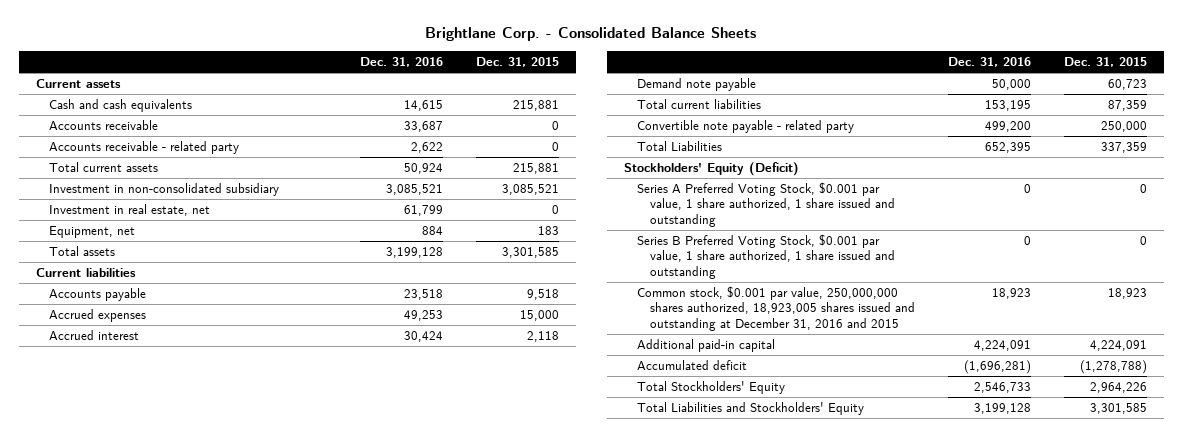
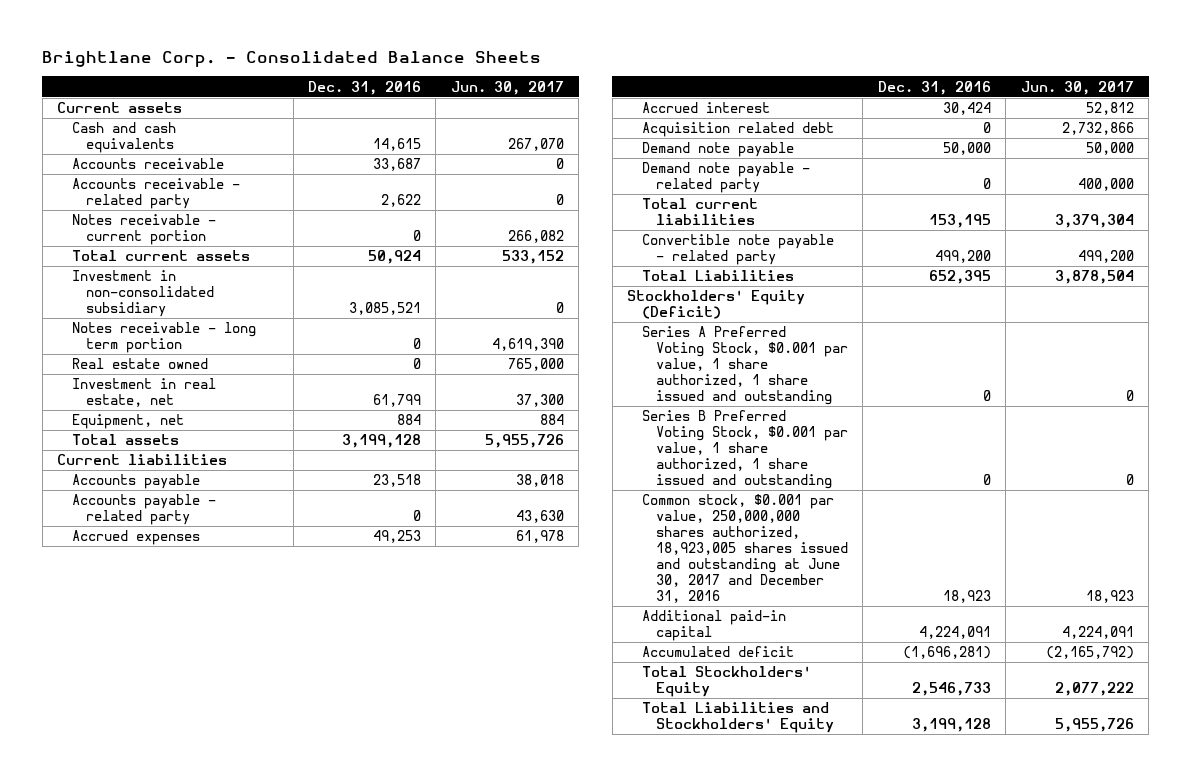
- | Dec. 31, 2016 | Dec. 31, 2015
+ | Dec. 31, 2016 | Jun. 30, 2017
+ Notes receivable - current portion | 0 | 266,082
+ Notes receivable - long term portion | 0 | 4,619,390
+ Real estate owned | 0 | 765,000
+ Accounts payable - related party | 0 | 43,630
+ Acquisition related debt | 0 | 2,732,866
+ Demand note payable - related party | 0 | 400,000
- Common stock, $0.001 par value, 250,000,000 shares authorized, 18,923,005 shares issued and outstanding at December 31, 2016 and 2015 | 18,923 | 18,923
+ Common stock, $0.001 par value, 250,000,000 shares authorized, 18,923,005 shares issued and outstanding at June 30, 2017 and December 31, 2016 | 18,923 | 18,923

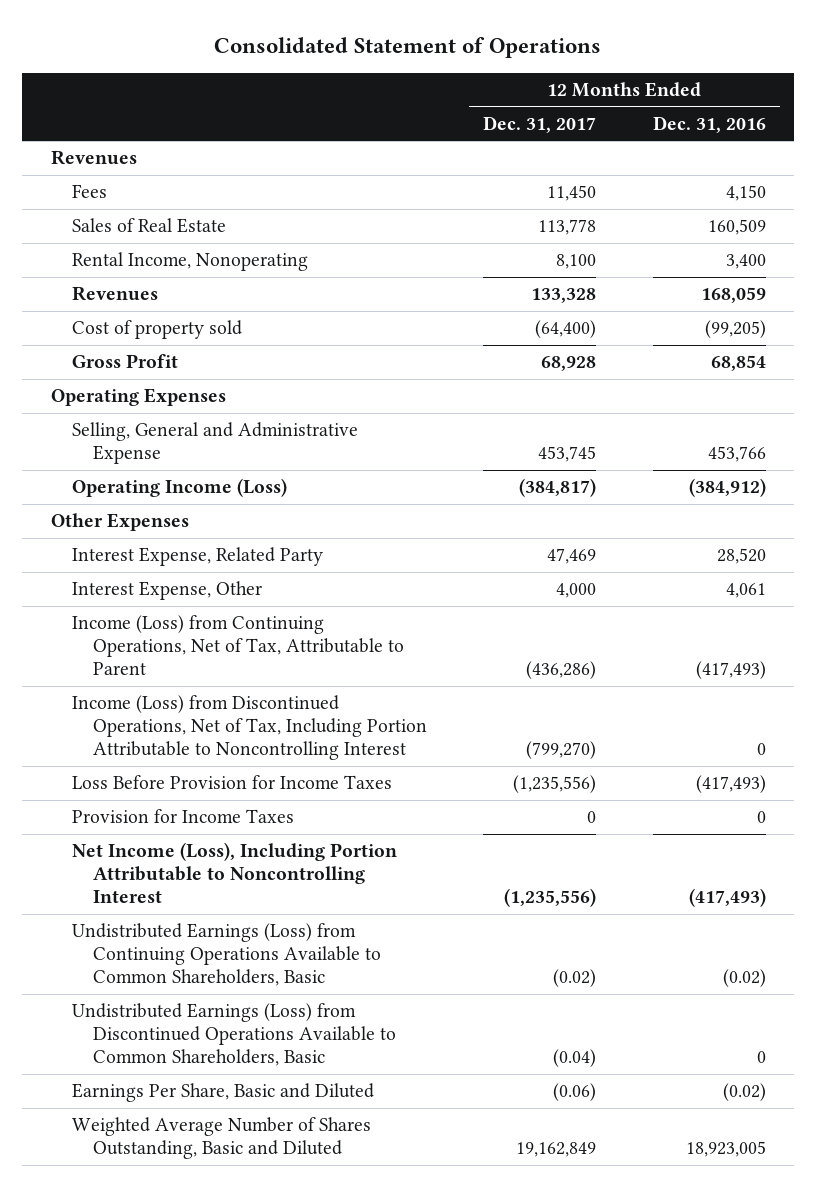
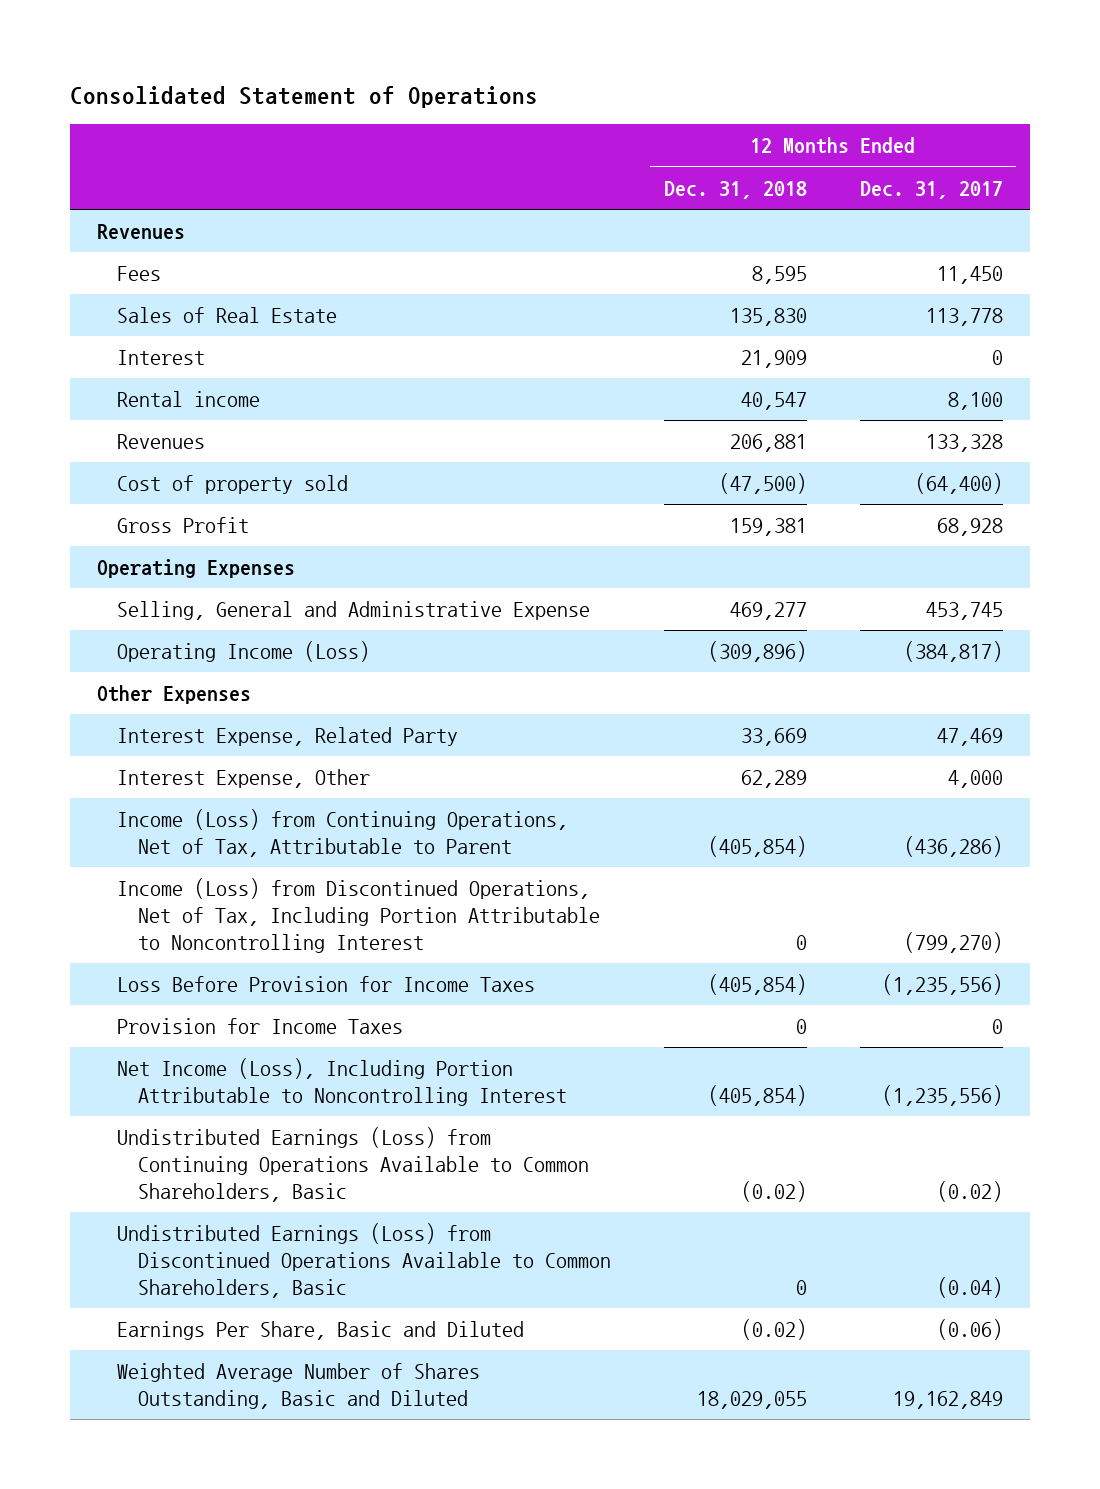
- | 12 Months Ended Dec. 31, 2017 | 12 Months Ended Dec. 31, 2016
+ | 12 Months Ended Dec. 31, 2018 | 12 Months Ended Dec. 31, 2017
- Rental Income, Nonoperating | 8,100 | 3,400
+ Interest | 21,909 | 0
+ Rental income | 40,547 | 8,100

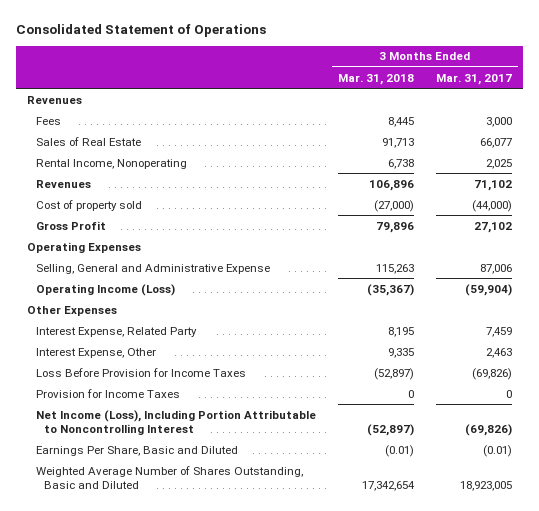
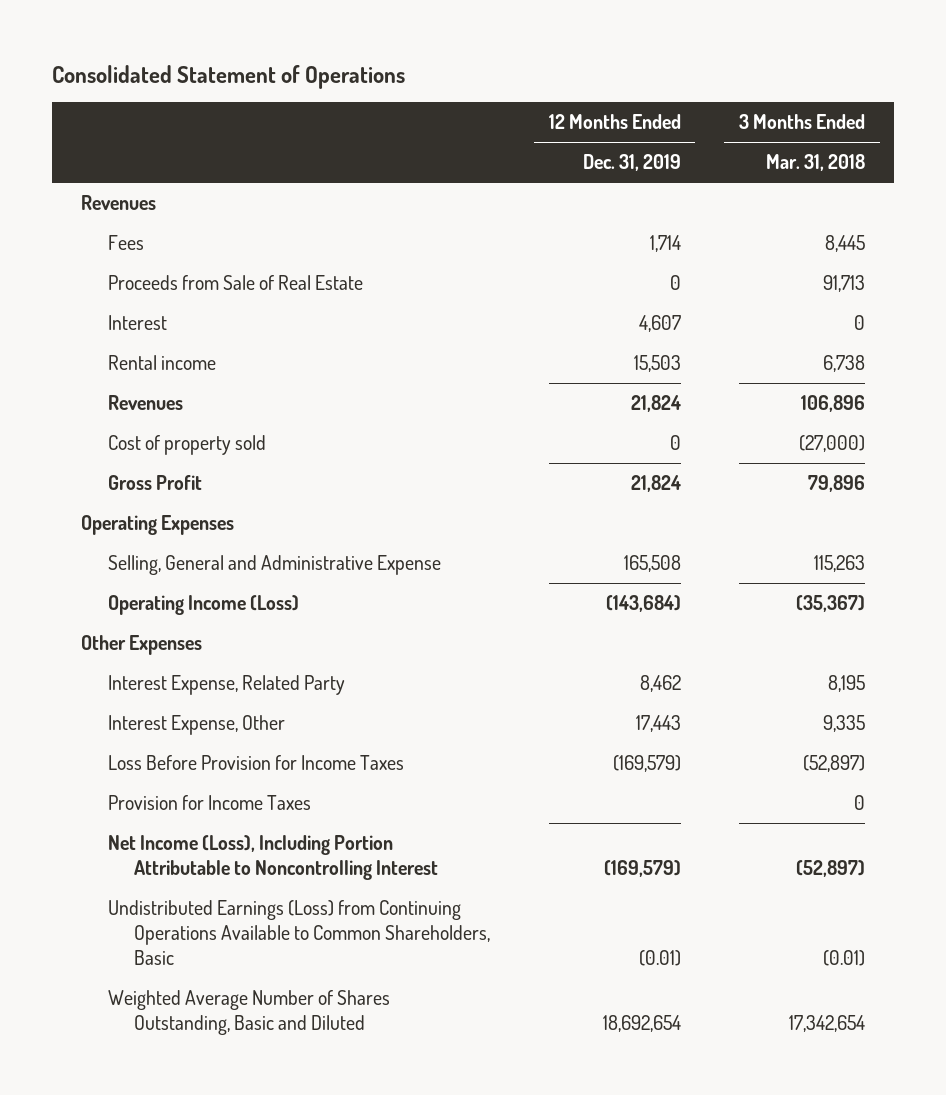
- | 3 Months Ended Mar. 31, 2018 | 3 Months Ended Mar. 31, 2017
+ | 12 Months Ended Dec. 31, 2019 | 3 Months Ended Mar. 31, 2018
- Sales of Real Estate | 91,713 | 66,077
- Rental Income, Nonoperating | 6,738 | 2,025
+ Proceeds from Sale of Real Estate | 0 | 91,713
+ Interest | 4,607 | 0
+ Rental income | 15,503 | 6,738
- Earnings Per Share, Basic and Diluted | (0.01) | (0.01)
+ Undistributed Earnings (Loss) from Continuing Operations Available to Common Shareholders, Basic | (0.01) | (0.01)

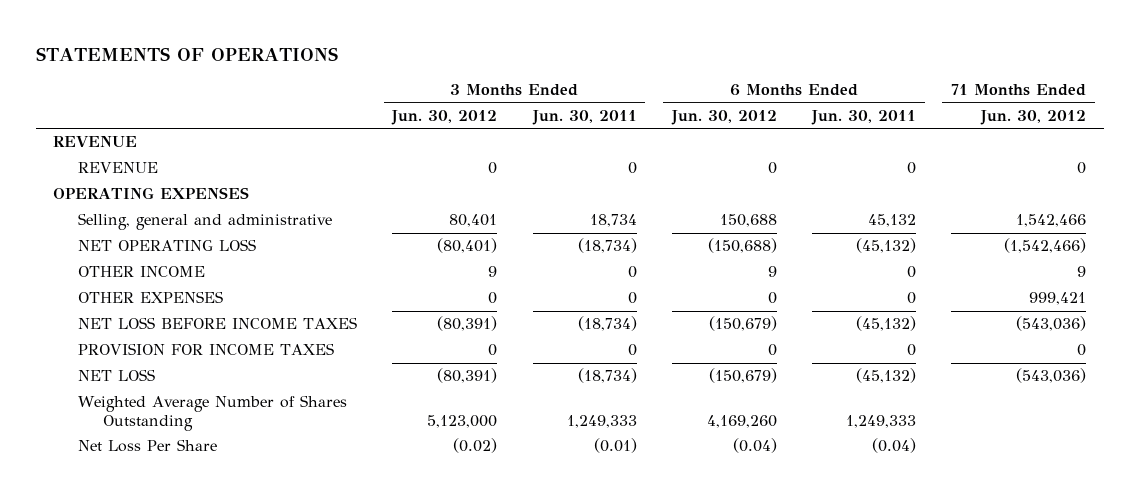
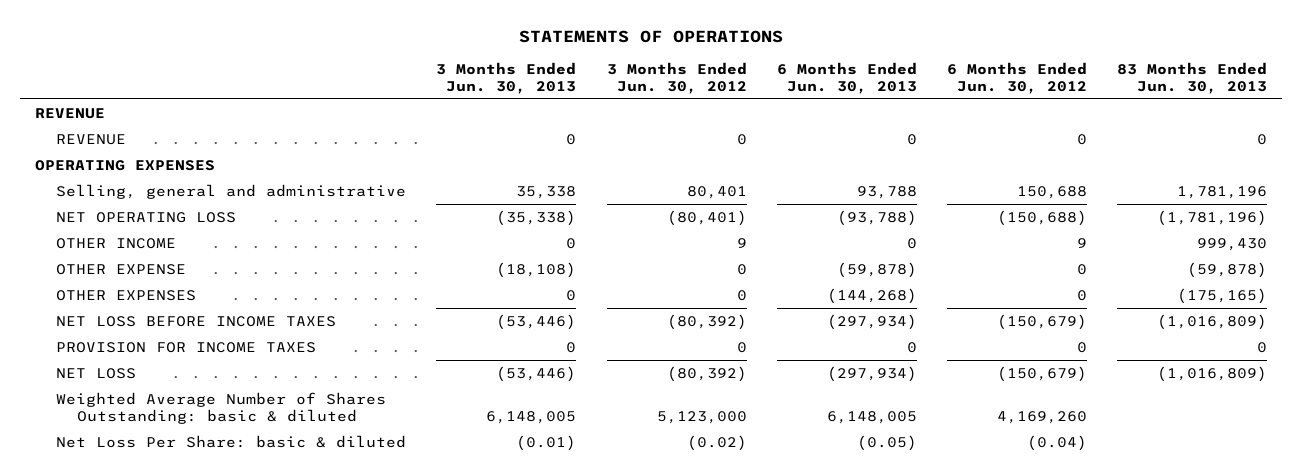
- | 3 Months Ended Jun. 30, 2012 | 3 Months Ended Jun. 30, 2011 | 6 Months Ended Jun. 30, 2012 | 6 Months Ended Jun. 30, 2011 | 71 Months Ended Jun. 30, 2012
+ | 3 Months Ended Jun. 30, 2013 | 3 Months Ended Jun. 30, 2012 | 6 Months Ended Jun. 30, 2013 | 6 Months Ended Jun. 30, 2012 | 83 Months Ended Jun. 30, 2013
+ OTHER EXPENSE | (18,108) | 0 | (59,878) | 0 | (59,878)
- NET LOSS BEFORE INCOME TAXES | (80,391) | (18,734) | (150,679) | (45,132) | (543,036)
+ NET LOSS BEFORE INCOME TAXES | (53,446) | (80,392) | (297,934) | (150,679) | (1,016,809)
- NET LOSS | (80,391) | (18,734) | (150,679) | (45,132) | (543,036)
- Weighted Average Number of Shares Outstanding | 5,123,000 | 1,249,333 | 4,169,260 | 1,249,333 |
- Net Loss Per Share | (0.02) | (0.01) | (0.04) | (0.04) |
+ NET LOSS | (53,446) | (80,392) | (297,934) | (150,679) | (1,016,809)
+ Weighted Average Number of Shares Outstanding: basic & diluted | 6,148,005 | 5,123,000 | 6,148,005 | 4,169,260 |
+ Net Loss Per Share: basic & diluted | (0.01) | (0.02) | (0.05) | (0.04) |

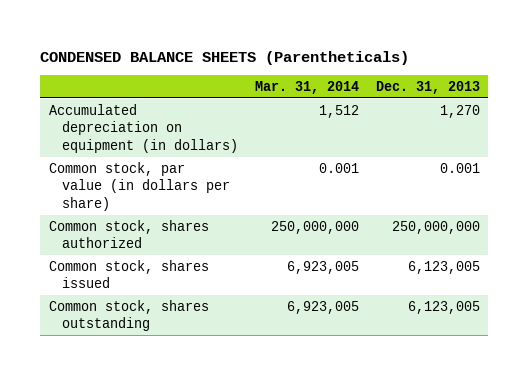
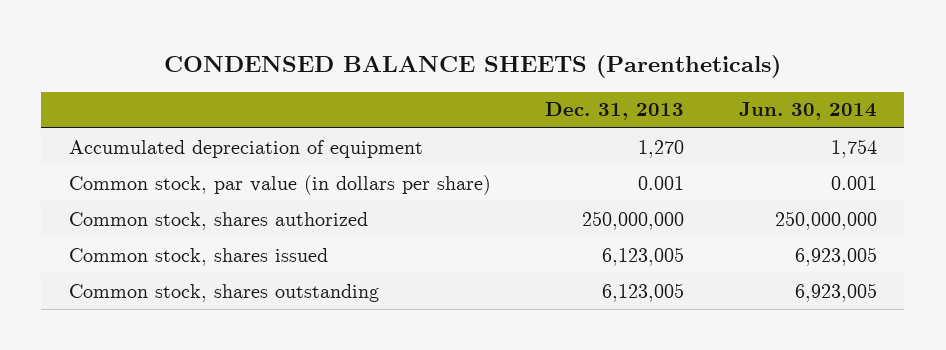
- | Mar. 31, 2014 | Dec. 31, 2013
+ | Dec. 31, 2013 | Jun. 30, 2014
- Accumulated depreciation on equipment (in dollars) | 1,512 | 1,270
+ Accumulated depreciation of equipment | 1,270 | 1,754

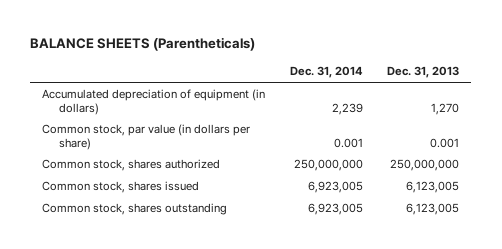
- CONDENSED BALANCE SHEETS (Parentheticals)
+ BALANCE SHEETS (Parentheticals)
- | Dec. 31, 2013 | Jun. 30, 2014
+ | Dec. 31, 2014 | Dec. 31, 2013
- Accumulated depreciation of equipment | 1,270 | 1,754
+ Accumulated depreciation of equipment (in dollars) | 2,239 | 1,270

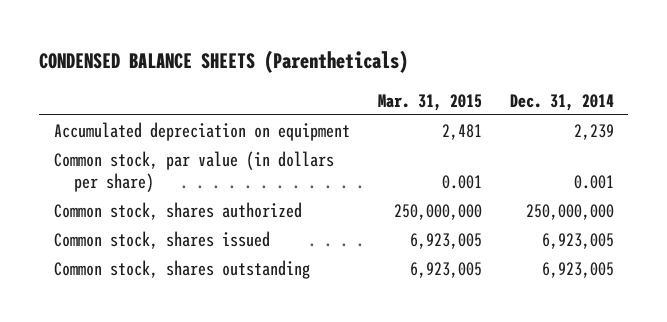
- BALANCE SHEETS (Parentheticals)
+ CONDENSED BALANCE SHEETS (Parentheticals)
- | Dec. 31, 2014 | Dec. 31, 2013
+ | Mar. 31, 2015 | Dec. 31, 2014
- Accumulated depreciation of equipment (in dollars) | 2,239 | 1,270
+ Accumulated depreciation on equipment | 2,481 | 2,239

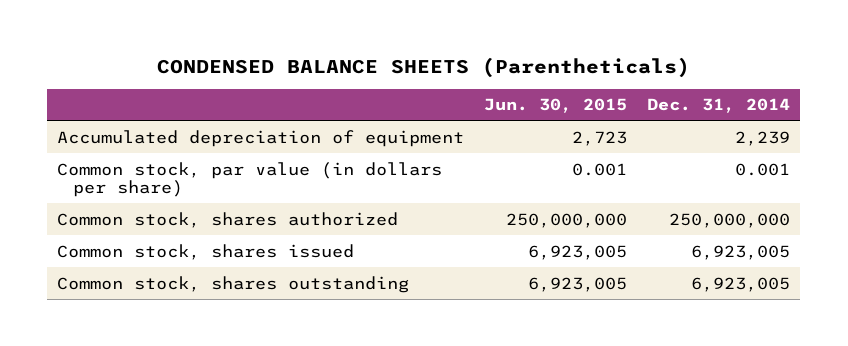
- | Mar. 31, 2015 | Dec. 31, 2014
+ | Jun. 30, 2015 | Dec. 31, 2014
- Accumulated depreciation on equipment | 2,481 | 2,239
+ Accumulated depreciation of equipment | 2,723 | 2,239

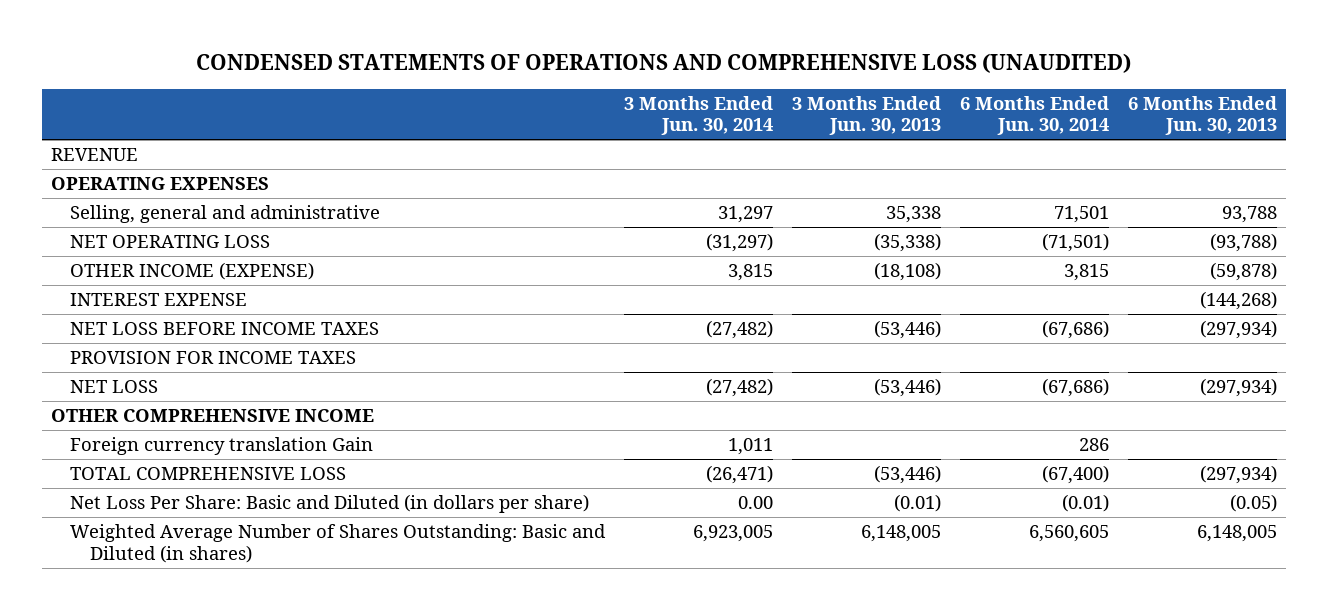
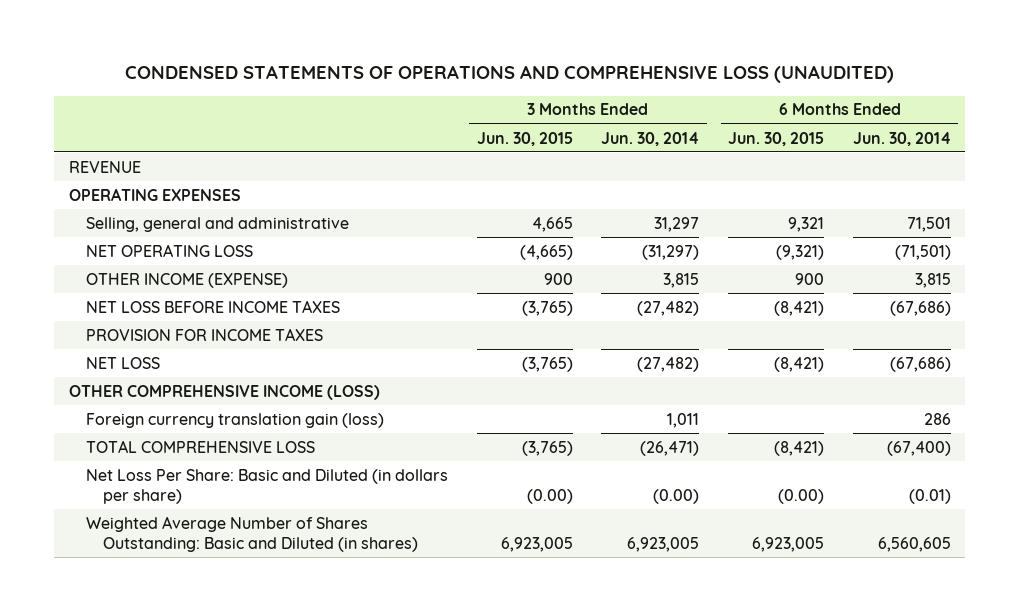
- | 3 Months Ended Jun. 30, 2014 | 3 Months Ended Jun. 30, 2013 | 6 Months Ended Jun. 30, 2014 | 6 Months Ended Jun. 30, 2013
+ | 3 Months Ended Jun. 30, 2015 | 3 Months Ended Jun. 30, 2014 | 6 Months Ended Jun. 30, 2015 | 6 Months Ended Jun. 30, 2014
- INTEREST EXPENSE | | | | (144,268)
- OTHER COMPREHENSIVE INCOME
- Foreign currency translation Gain | 1,011 | | 286 |
+ OTHER COMPREHENSIVE INCOME (LOSS)
+ Foreign currency translation gain (loss) | | 1,011 | | 286
- Net Loss Per Share: Basic and Diluted (in dollars per share) | 0.00 | (0.01) | (0.01) | (0.05)
+ Net Loss Per Share: Basic and Diluted (in dollars per share) | (0.00) | (0.00) | (0.00) | (0.01)

